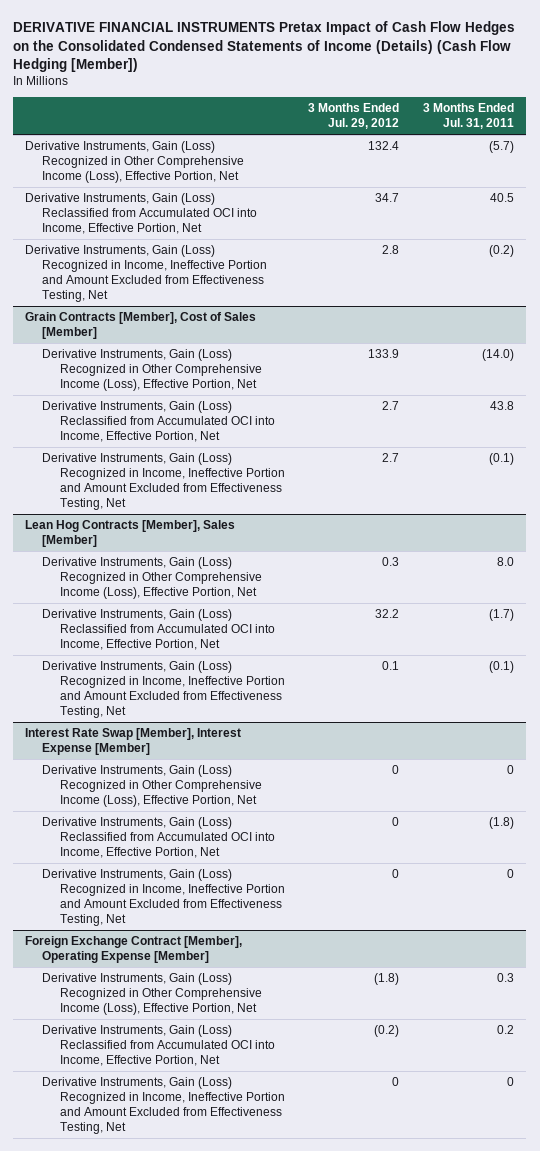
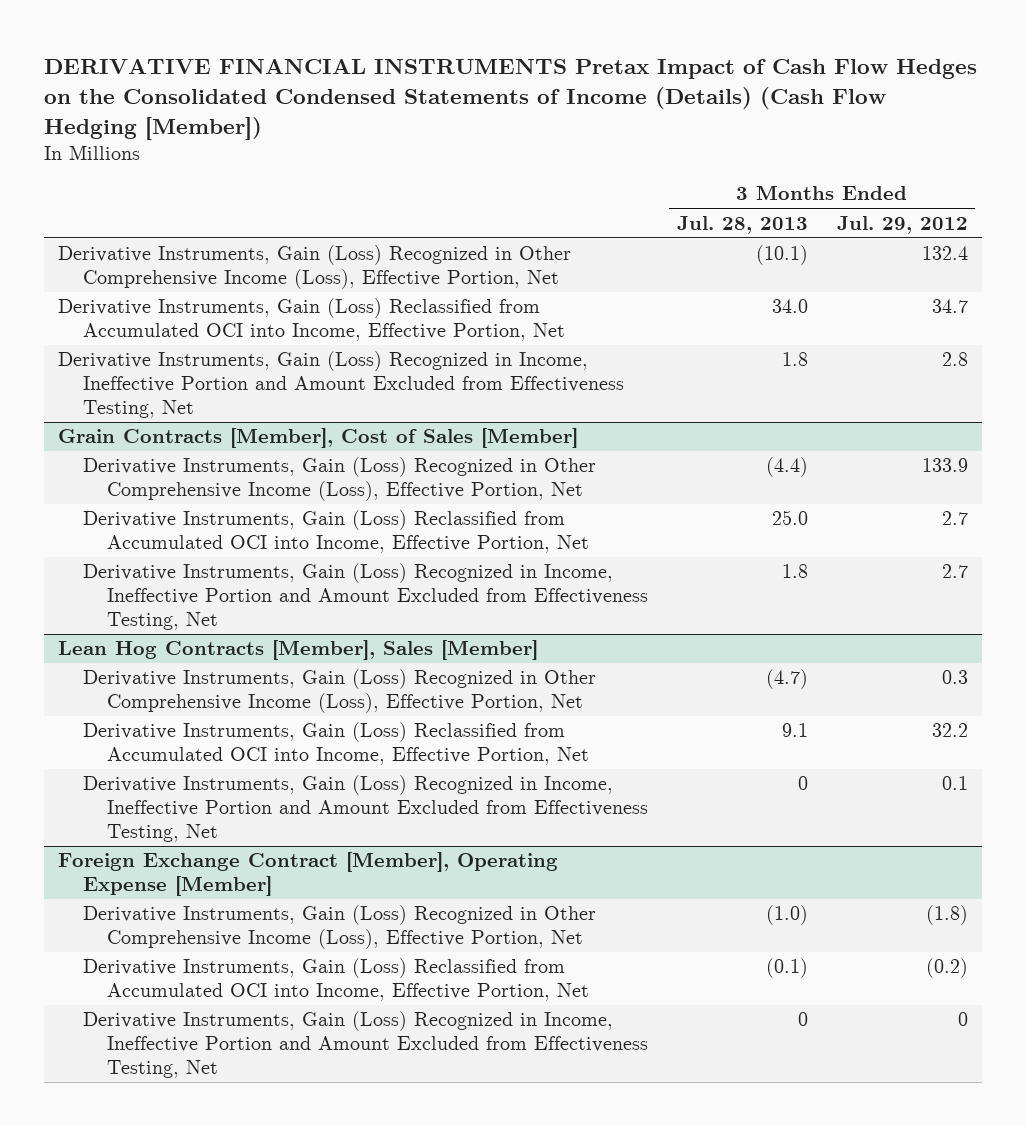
- | 3 Months Ended Jul. 29, 2012 | 3 Months Ended Jul. 31, 2011
+ | 3 Months Ended Jul. 28, 2013 | 3 Months Ended Jul. 29, 2012
- Interest Rate Swap [Member], Interest Expense [Member]
- Derivative Instruments, Gain (Loss) Recognized in Other Comprehensive Income (Loss), Effective Portion, Net | 0 | 0
- Derivative Instruments, Gain (Loss) Reclassified from Accumulated OCI into Income, Effective Portion, Net | 0 | (1.8)
- Derivative Instruments, Gain (Loss) Recognized in Income, Ineffective Portion and Amount Excluded from Effectiveness Testing, Net | 0 | 0

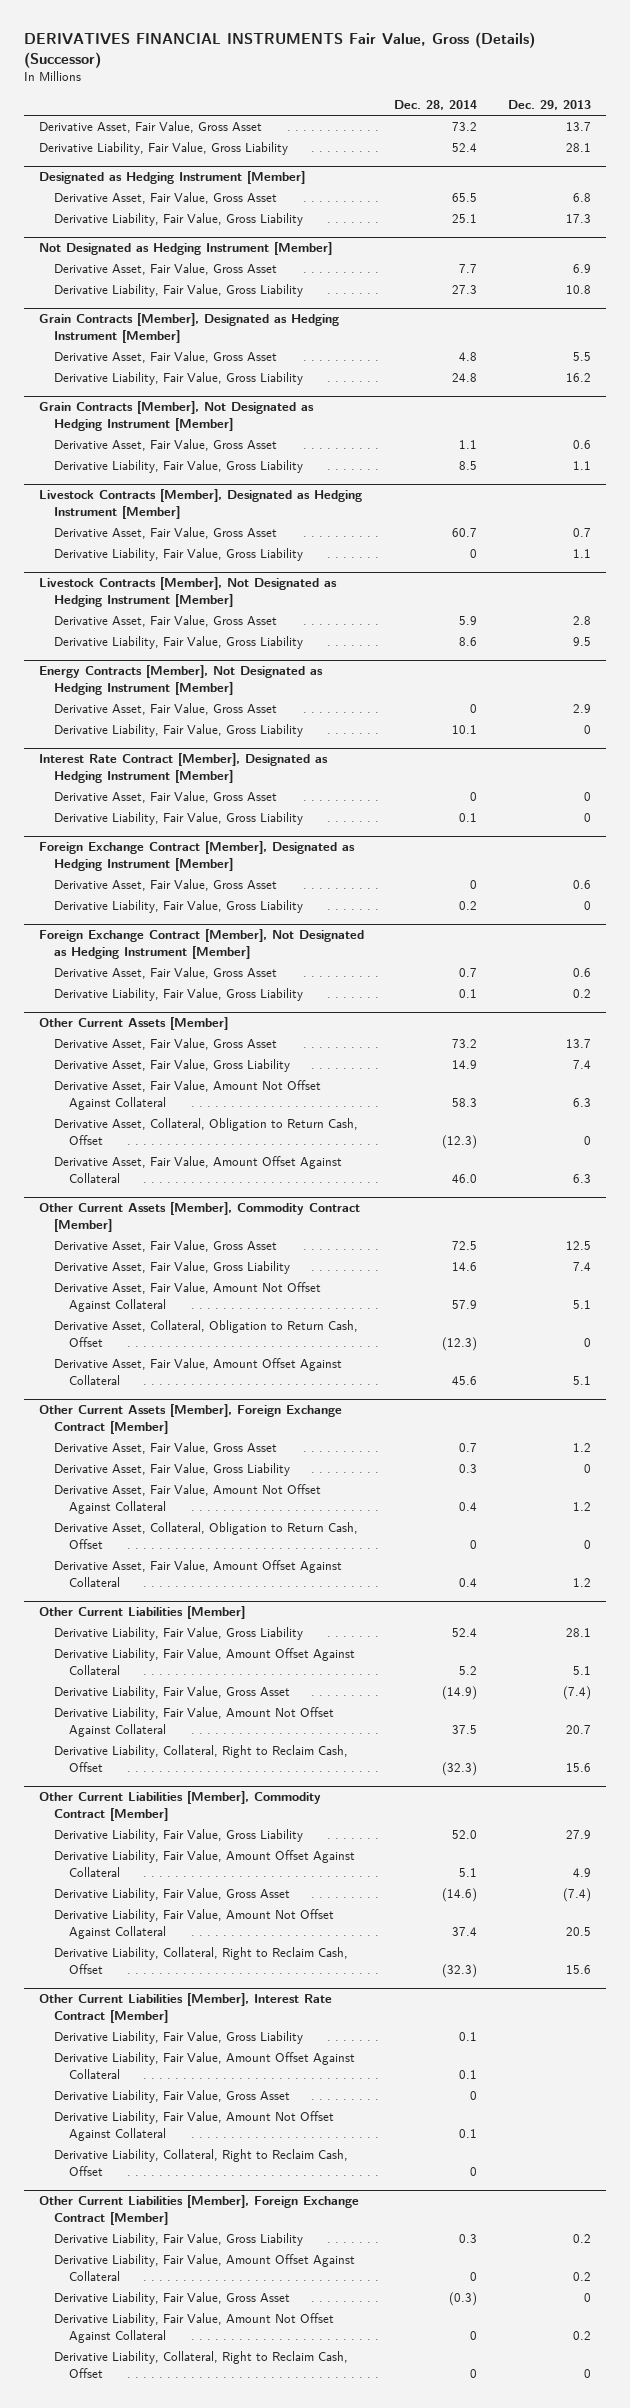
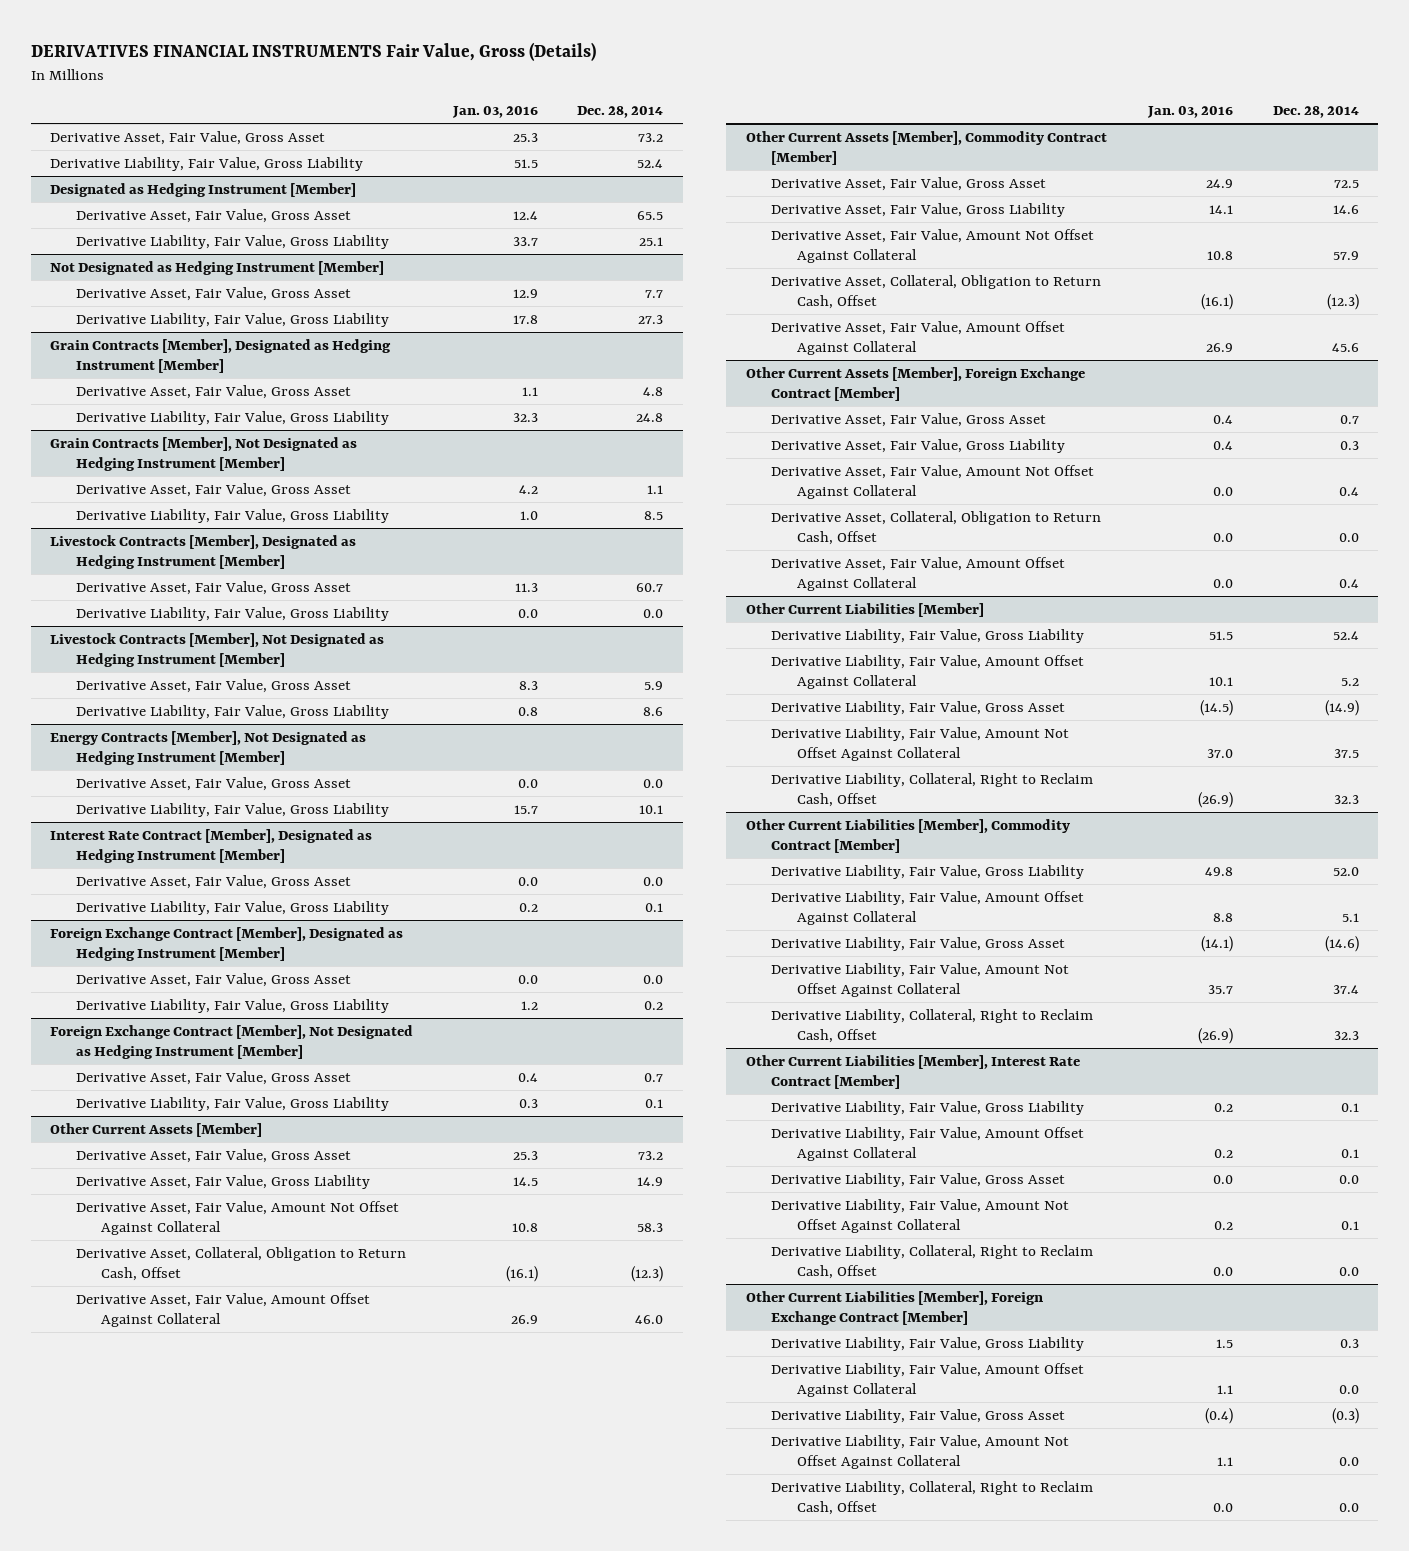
- DERIVATIVES FINANCIAL INSTRUMENTS Fair Value, Gross (Details) (Successor)
+ DERIVATIVES FINANCIAL INSTRUMENTS Fair Value, Gross (Details)
- | Dec. 28, 2014 | Dec. 29, 2013
+ | Jan. 03, 2016 | Dec. 28, 2014
@ Livestock Contracts [Member], Designated as Hedging Instrument [Member]
- Derivative Liability, Fair Value, Gross Liability | 0 | 1.1
+ Derivative Liability, Fair Value, Gross Liability | 0.0 | 0.0
@ Energy Contracts [Member], Not Designated as Hedging Instrument [Member]
- Derivative Asset, Fair Value, Gross Asset | 0 | 2.9
+ Derivative Asset, Fair Value, Gross Asset | 0.0 | 0.0
@ Interest Rate Contract [Member], Designated as Hedging Instrument [Member]
- Derivative Asset, Fair Value, Gross Asset | 0 | 0
+ Derivative Asset, Fair Value, Gross Asset | 0.0 | 0.0
@ Foreign Exchange Contract [Member], Designated as Hedging Instrument [Member]
- Derivative Asset, Fair Value, Gross Asset | 0 | 0.6
+ Derivative Asset, Fair Value, Gross Asset | 0.0 | 0.0
@ Other Current Assets [Member], Foreign Exchange Contract [Member]
- Derivative Asset, Collateral, Obligation to Return Cash, Offset | 0 | 0
+ Derivative Asset, Collateral, Obligation to Return Cash, Offset | 0.0 | 0.0
@ Other Current Liabilities [Member]
- Derivative Liability, Collateral, Right to Reclaim Cash, Offset | (32.3) | 15.6
+ Derivative Liability, Collateral, Right to Reclaim Cash, Offset | (26.9) | 32.3
@ Other Current Liabilities [Member], Commodity Contract [Member]
- Derivative Liability, Collateral, Right to Reclaim Cash, Offset | (32.3) | 15.6
+ Derivative Liability, Collateral, Right to Reclaim Cash, Offset | (26.9) | 32.3
@ Other Current Liabilities [Member], Interest Rate Contract [Member]
- Derivative Liability, Fair Value, Gross Asset | 0 |
+ Derivative Liability, Fair Value, Gross Asset | 0.0 | 0.0
- Derivative Liability, Collateral, Right to Reclaim Cash, Offset | 0 |
+ Derivative Liability, Collateral, Right to Reclaim Cash, Offset | 0.0 | 0.0
@ Other Current Liabilities [Member], Foreign Exchange Contract [Member]
- Derivative Liability, Fair Value, Amount Offset Against Collateral | 0 | 0.2
+ Derivative Liability, Fair Value, Amount Offset Against Collateral | 1.1 | 0.0
- Derivative Liability, Fair Value, Amount Not Offset Against Collateral | 0 | 0.2
- Derivative Liability, Collateral, Right to Reclaim Cash, Offset | 0 | 0
+ Derivative Liability, Fair Value, Amount Not Offset Against Collateral | 1.1 | 0.0
+ Derivative Liability, Collateral, Right to Reclaim Cash, Offset | 0.0 | 0.0

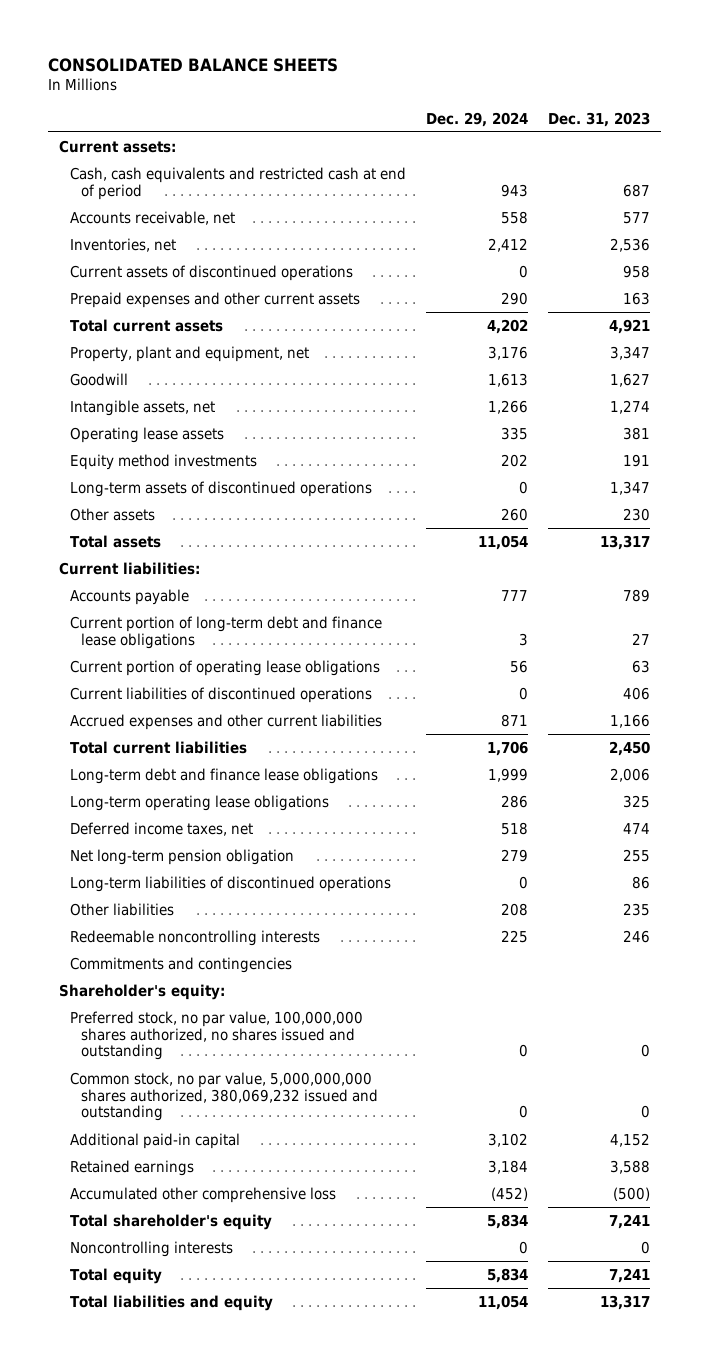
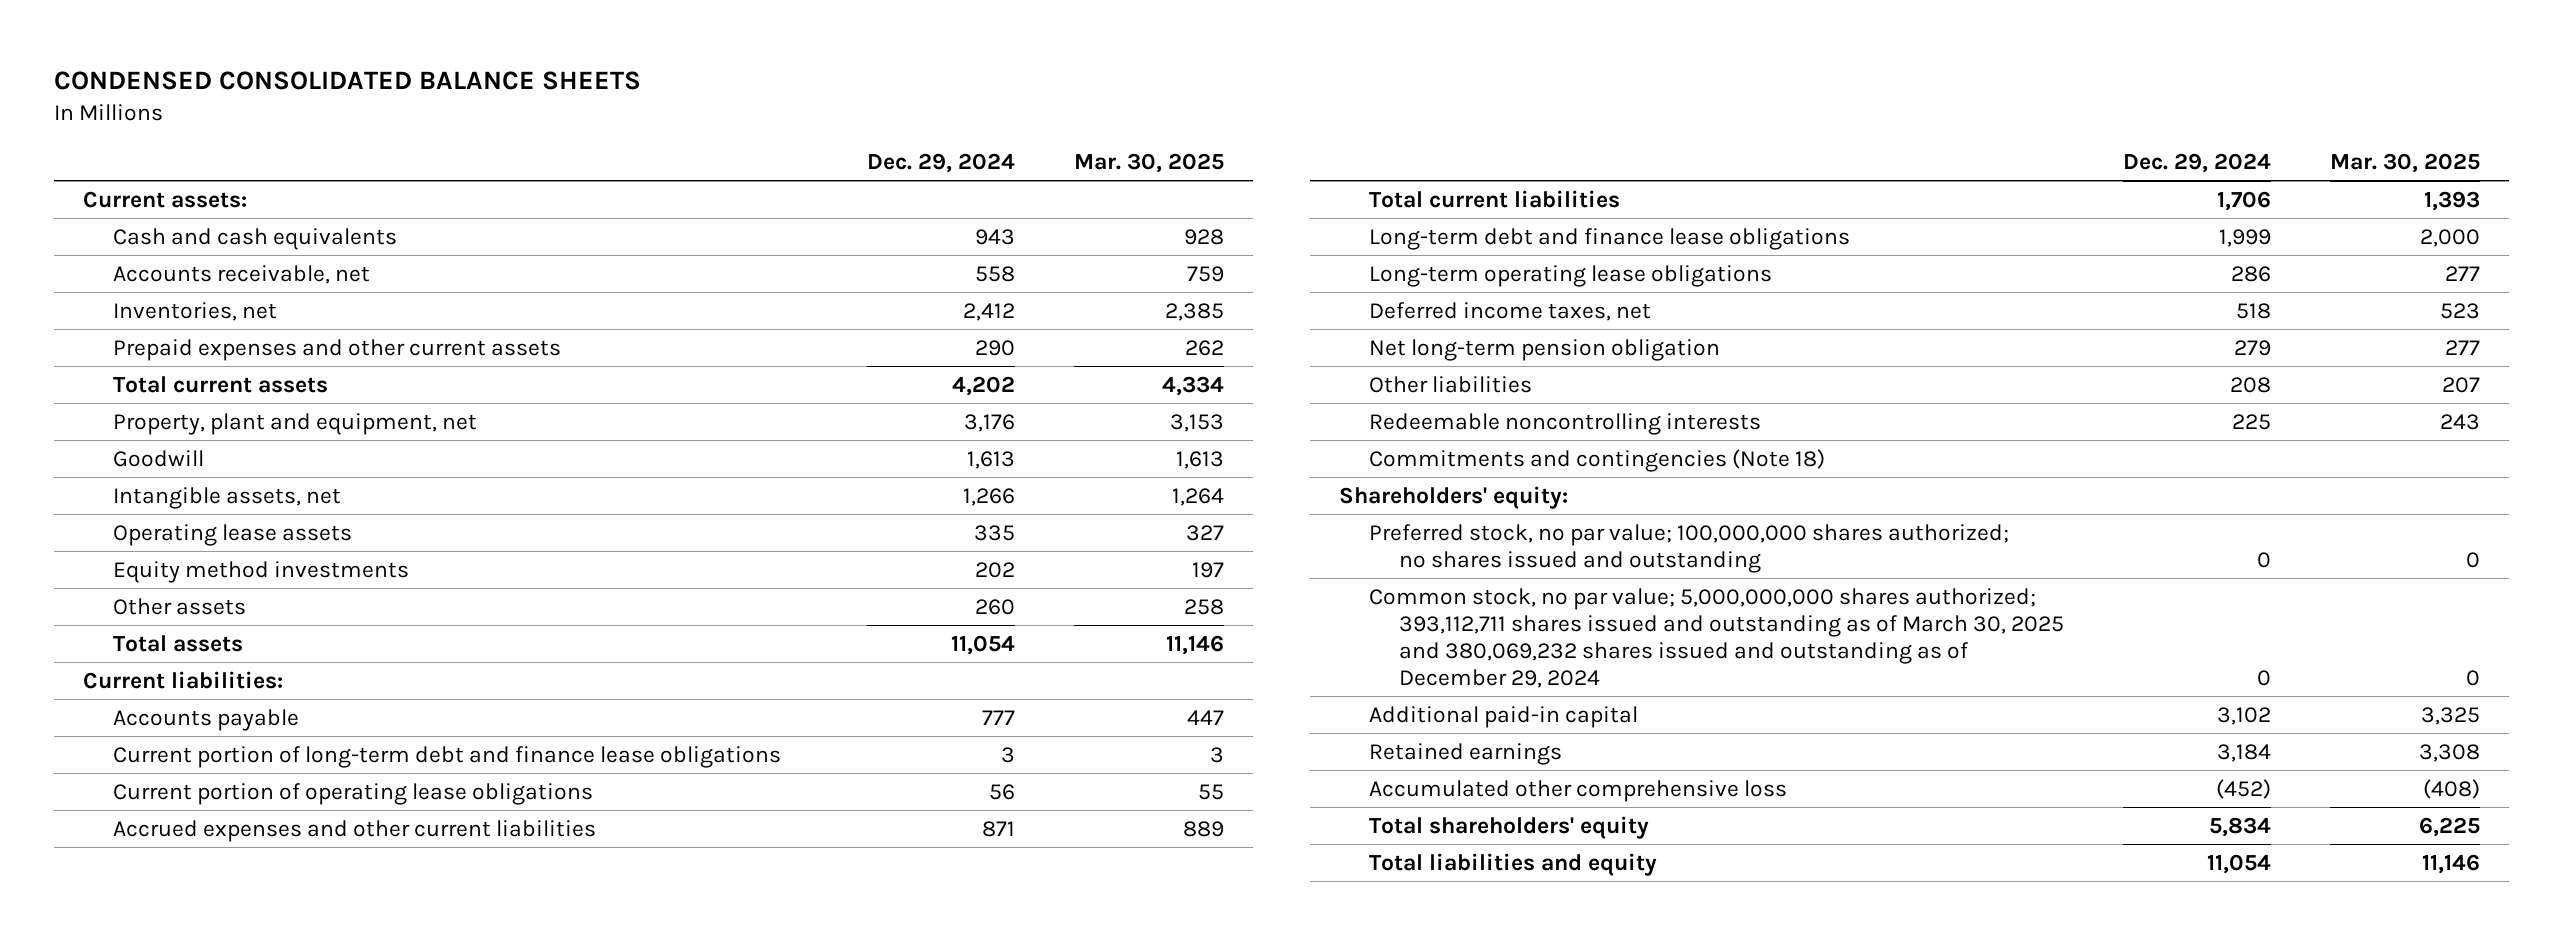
- CONSOLIDATED BALANCE SHEETS
+ CONDENSED CONSOLIDATED BALANCE SHEETS
- | Dec. 29, 2024 | Dec. 31, 2023
+ | Dec. 29, 2024 | Mar. 30, 2025
- Cash, cash equivalents and restricted cash at end of period | 943 | 687
+ Cash and cash equivalents | 943 | 928
- Current assets of discontinued operations | 0 | 958
- Long-term assets of discontinued operations | 0 | 1,347
- Current liabilities of discontinued operations | 0 | 406
- Long-term liabilities of discontinued operations | 0 | 86
- Commitments and contingencies
- Shareholder's equity:
- Preferred stock, no par value, 100,000,000 shares authorized, no shares issued and outstanding | 0 | 0
- Common stock, no par value, 5,000,000,000 shares authorized, 380,069,232 issued and outstanding | 0 | 0
+ Commitments and contingencies (Note 18)
+ Shareholders' equity:
+ Preferred stock, no par value; 100,000,000 shares authorized; no shares issued and outstanding | 0 | 0
+ Common stock, no par value; 5,000,000,000 shares authorized; 393,112,711 shares issued and outstanding as of March 30, 2025 and 380,069,232 shares issued and outstanding as of December 29, 2024 | 0 | 0
- Total shareholder's equity | 5,834 | 7,241
- Noncontrolling interests | 0 | 0
- Total equity | 5,834 | 7,241
+ Total shareholders' equity | 5,834 | 6,225

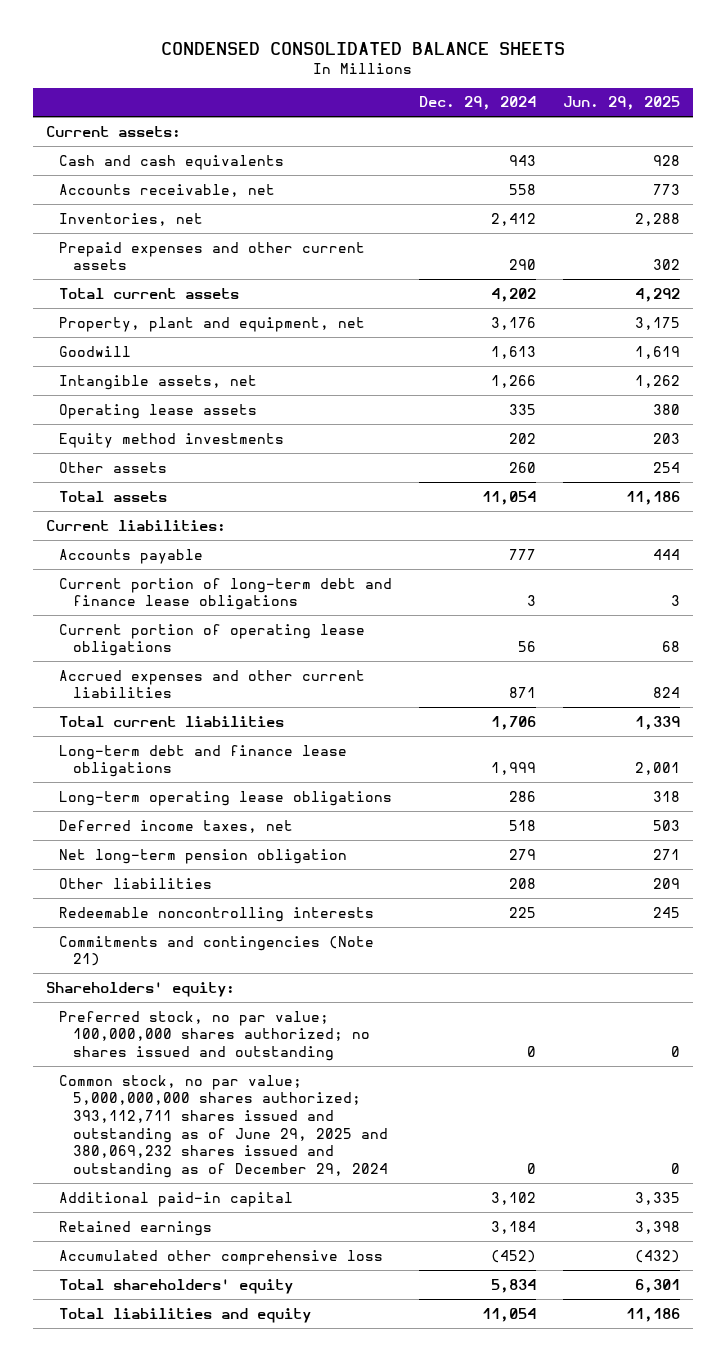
- | Dec. 29, 2024 | Mar. 30, 2025
+ | Dec. 29, 2024 | Jun. 29, 2025
- Commitments and contingencies (Note 18)
+ Commitments and contingencies (Note 21)
- Common stock, no par value; 5,000,000,000 shares authorized; 393,112,711 shares issued and outstanding as of March 30, 2025 and 380,069,232 shares issued and outstanding as of December 29, 2024 | 0 | 0
+ Common stock, no par value; 5,000,000,000 shares authorized; 393,112,711 shares issued and outstanding as of June 29, 2025 and 380,069,232 shares issued and outstanding as of December 29, 2024 | 0 | 0

